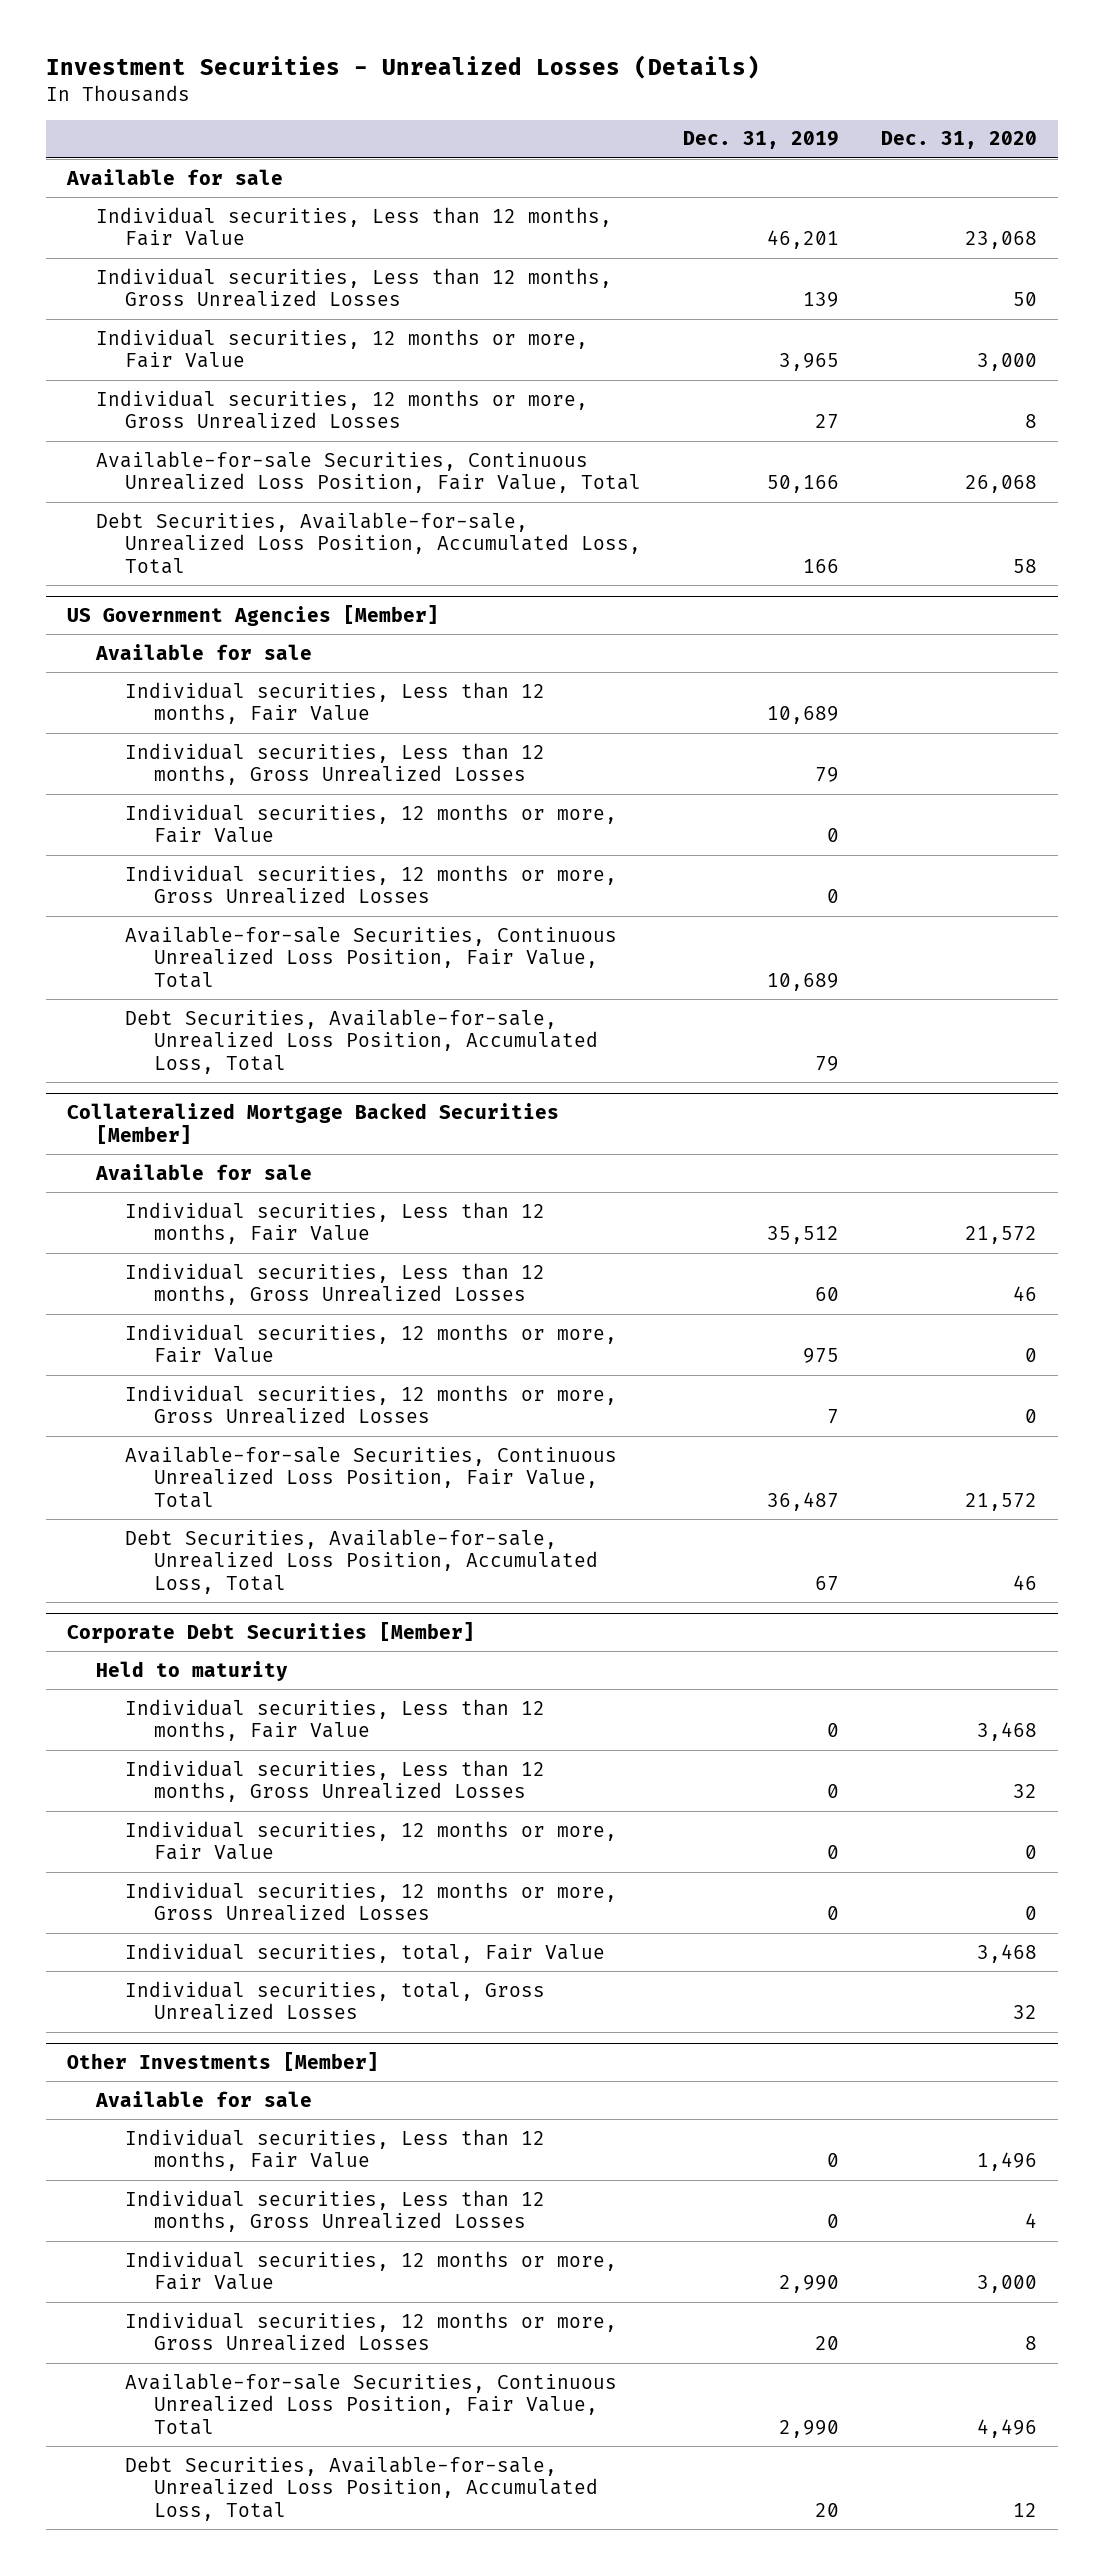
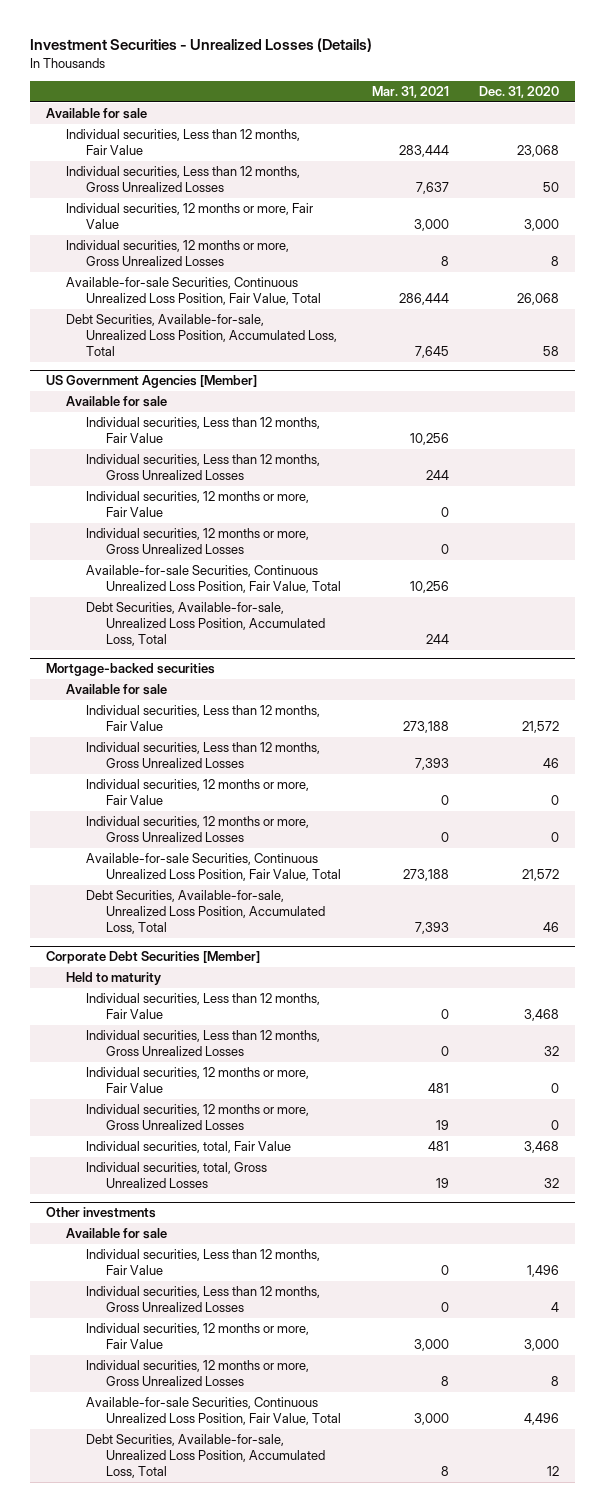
- | Dec. 31, 2019 | Dec. 31, 2020
+ | Mar. 31, 2021 | Dec. 31, 2020
- Collateralized Mortgage Backed Securities [Member]
+ Mortgage-backed securities
- Other Investments [Member]
+ Other investments

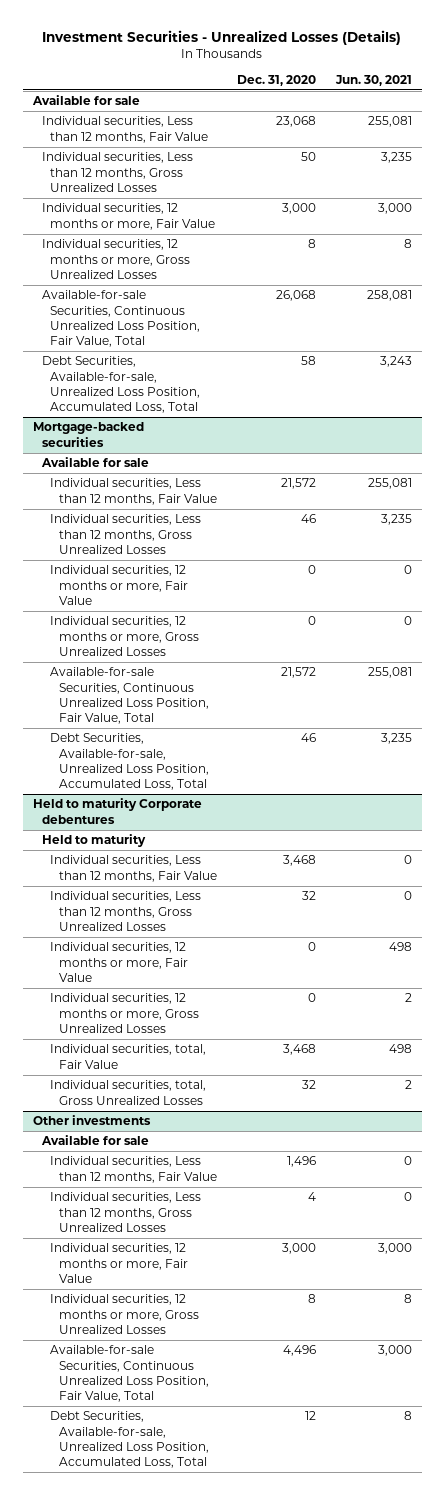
- | Mar. 31, 2021 | Dec. 31, 2020
+ | Dec. 31, 2020 | Jun. 30, 2021
- US Government Agencies [Member]
- Available for sale
- Individual securities, Less than 12 months, Fair Value | 10,256 |
- Individual securities, Less than 12 months, Gross Unrealized Losses | 244 |
- Individual securities, 12 months or more, Fair Value | 0 |
- Individual securities, 12 months or more, Gross Unrealized Losses | 0 |
- Available-for-sale Securities, Continuous Unrealized Loss Position, Fair Value, Total | 10,256 |
- Debt Securities, Available-for-sale, Unrealized Loss Position, Accumulated Loss, Total | 244 |
- Corporate Debt Securities [Member]
+ Held to maturity Corporate debentures

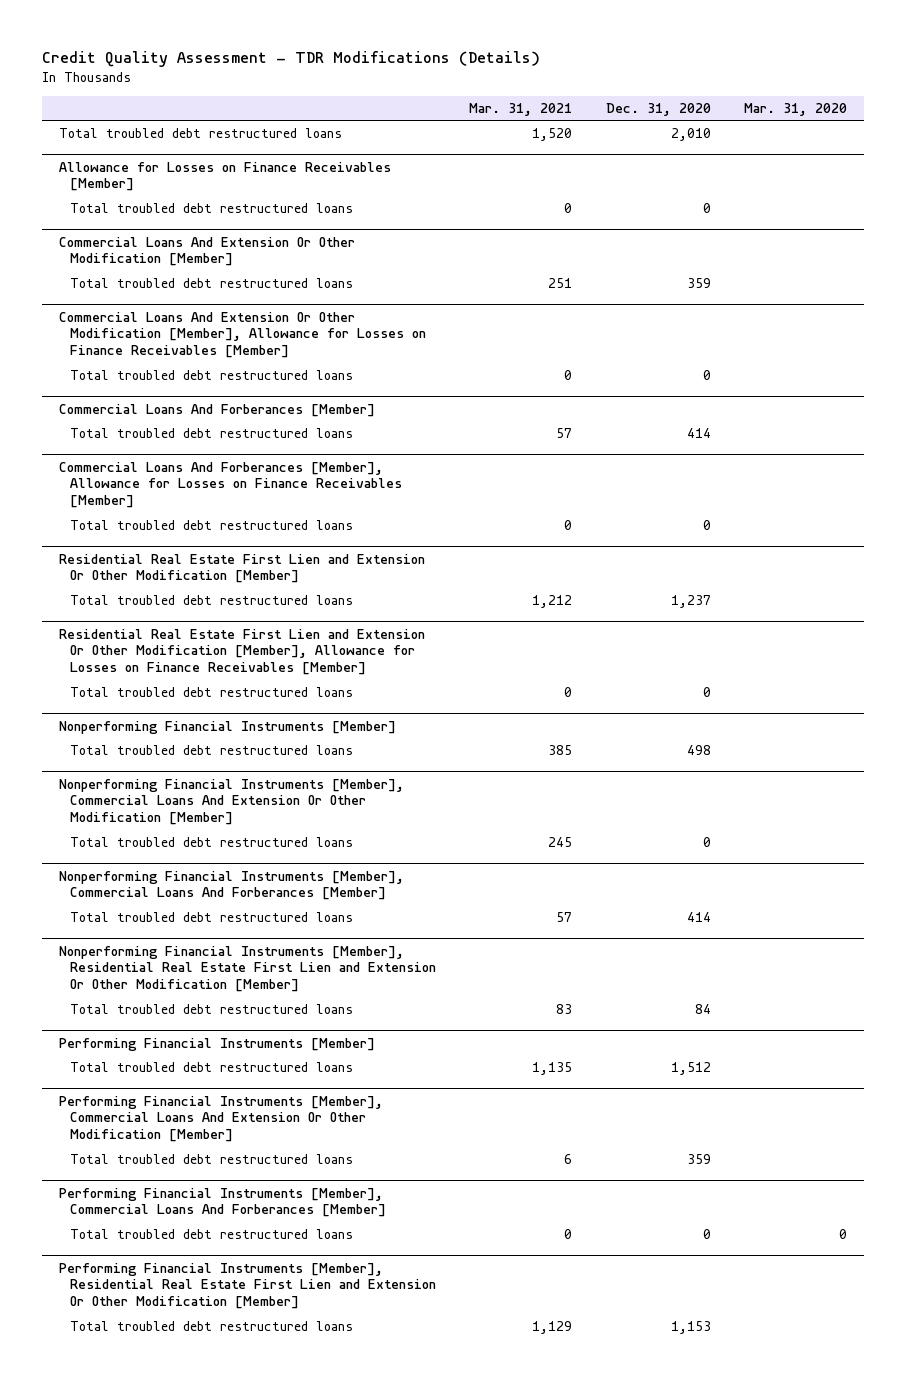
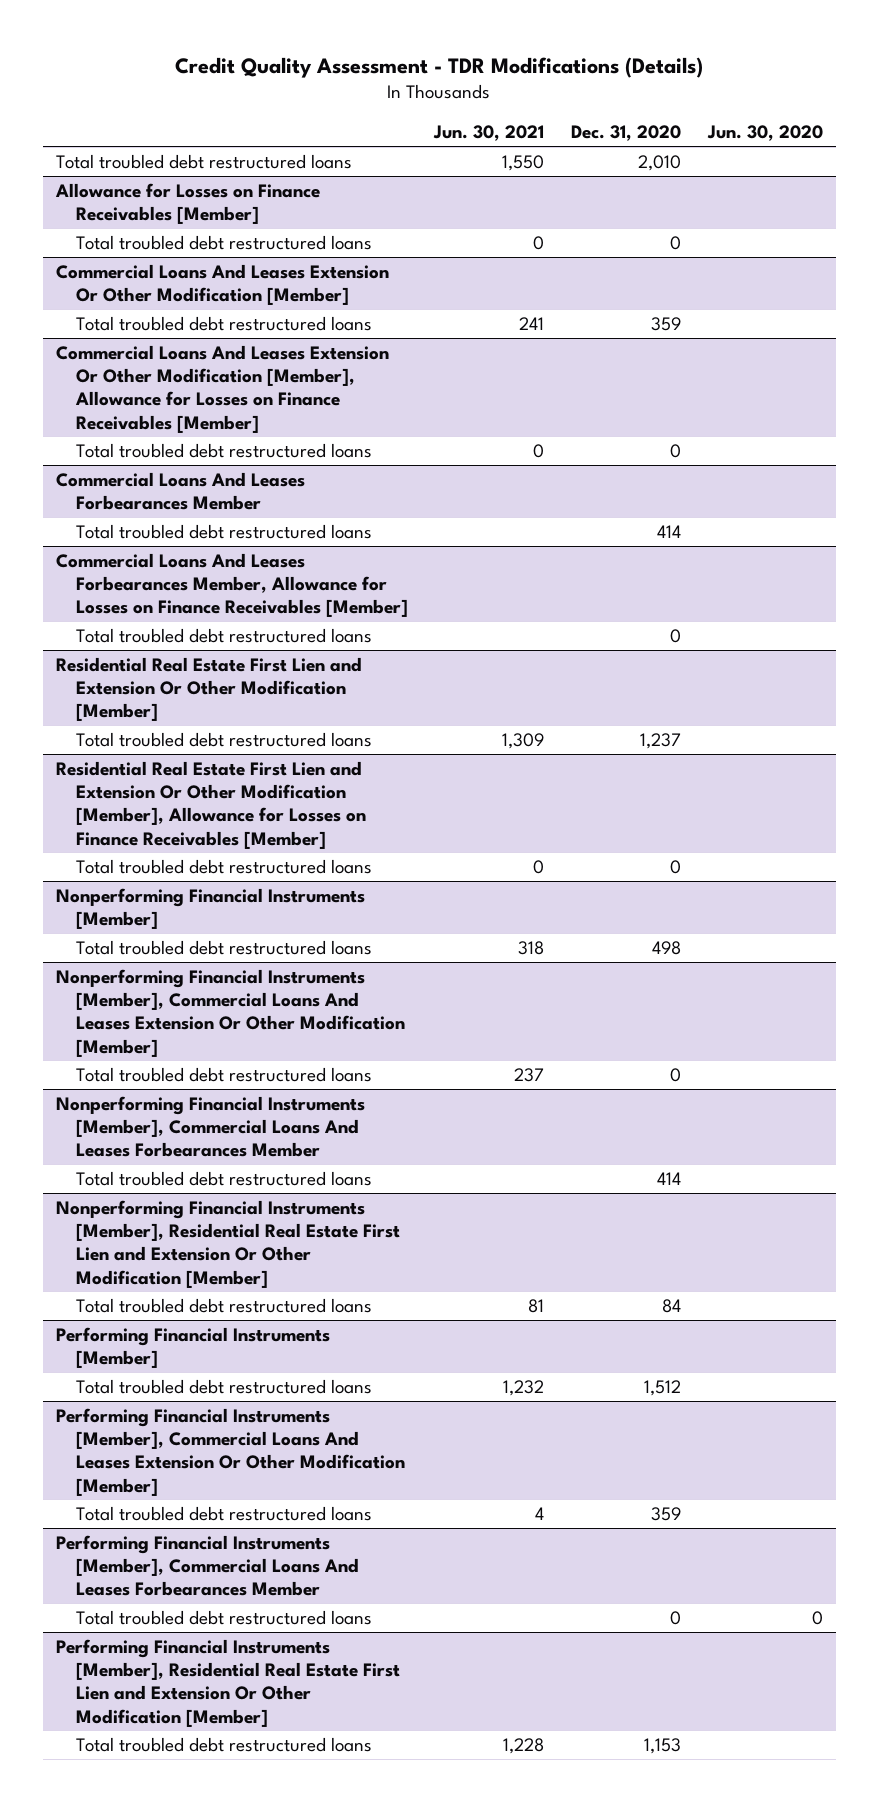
- | Mar. 31, 2021 | Dec. 31, 2020 | Mar. 31, 2020
+ | Jun. 30, 2021 | Dec. 31, 2020 | Jun. 30, 2020
- Commercial Loans And Extension Or Other Modification [Member]
+ Commercial Loans And Leases Extension Or Other Modification [Member]
- Commercial Loans And Extension Or Other Modification [Member], Allowance for Losses on Finance Receivables [Member]
+ Commercial Loans And Leases Extension Or Other Modification [Member], Allowance for Losses on Finance Receivables [Member]
- Commercial Loans And Forberances [Member]
+ Commercial Loans And Leases Forbearances Member
- Commercial Loans And Forberances [Member], Allowance for Losses on Finance Receivables [Member]
+ Commercial Loans And Leases Forbearances Member, Allowance for Losses on Finance Receivables [Member]
- Nonperforming Financial Instruments [Member], Commercial Loans And Extension Or Other Modification [Member]
+ Nonperforming Financial Instruments [Member], Commercial Loans And Leases Extension Or Other Modification [Member]
- Nonperforming Financial Instruments [Member], Commercial Loans And Forberances [Member]
+ Nonperforming Financial Instruments [Member], Commercial Loans And Leases Forbearances Member
- Performing Financial Instruments [Member], Commercial Loans And Extension Or Other Modification [Member]
+ Performing Financial Instruments [Member], Commercial Loans And Leases Extension Or Other Modification [Member]
- Performing Financial Instruments [Member], Commercial Loans And Forberances [Member]
+ Performing Financial Instruments [Member], Commercial Loans And Leases Forbearances Member

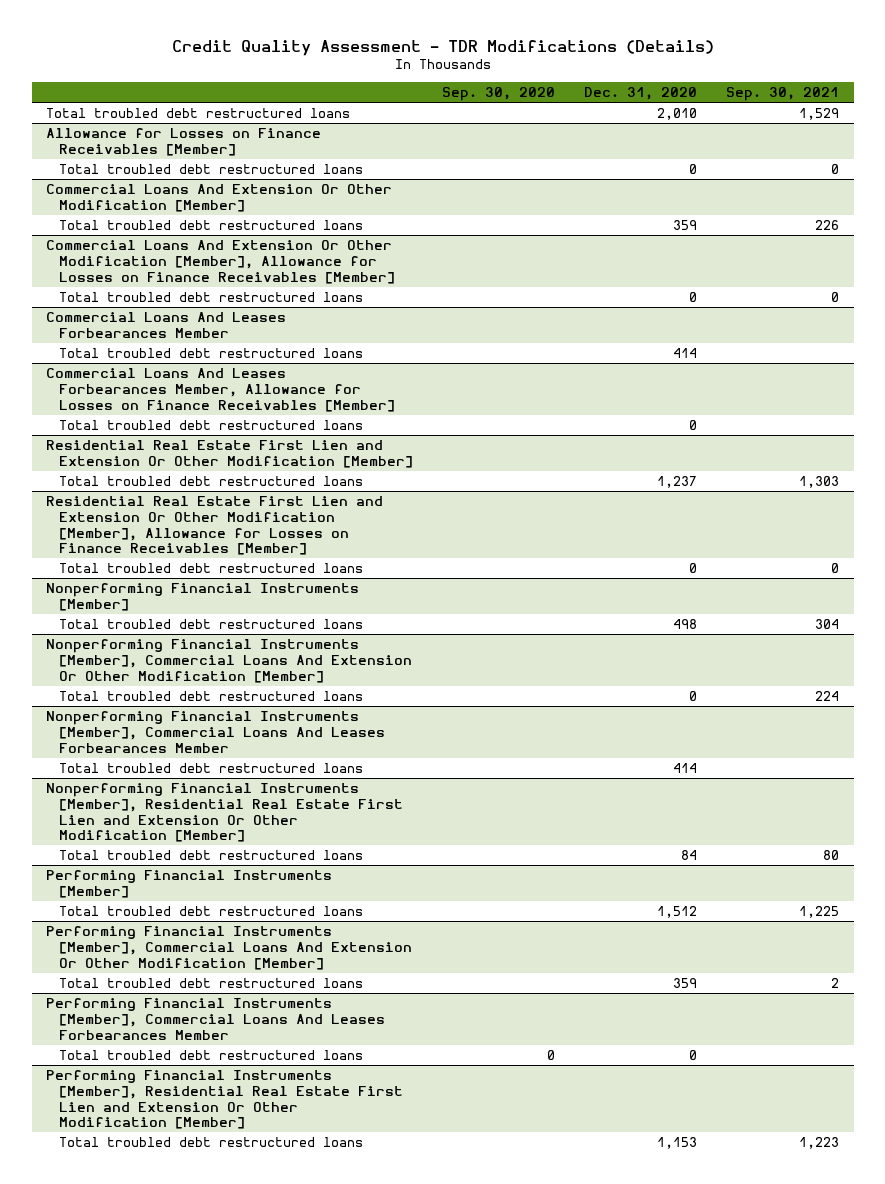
- | Jun. 30, 2021 | Dec. 31, 2020 | Jun. 30, 2020
+ | Sep. 30, 2020 | Dec. 31, 2020 | Sep. 30, 2021
- Commercial Loans And Leases Extension Or Other Modification [Member]
+ Commercial Loans And Extension Or Other Modification [Member]
- Commercial Loans And Leases Extension Or Other Modification [Member], Allowance for Losses on Finance Receivables [Member]
+ Commercial Loans And Extension Or Other Modification [Member], Allowance for Losses on Finance Receivables [Member]
- Nonperforming Financial Instruments [Member], Commercial Loans And Leases Extension Or Other Modification [Member]
+ Nonperforming Financial Instruments [Member], Commercial Loans And Extension Or Other Modification [Member]
- Performing Financial Instruments [Member], Commercial Loans And Leases Extension Or Other Modification [Member]
+ Performing Financial Instruments [Member], Commercial Loans And Extension Or Other Modification [Member]

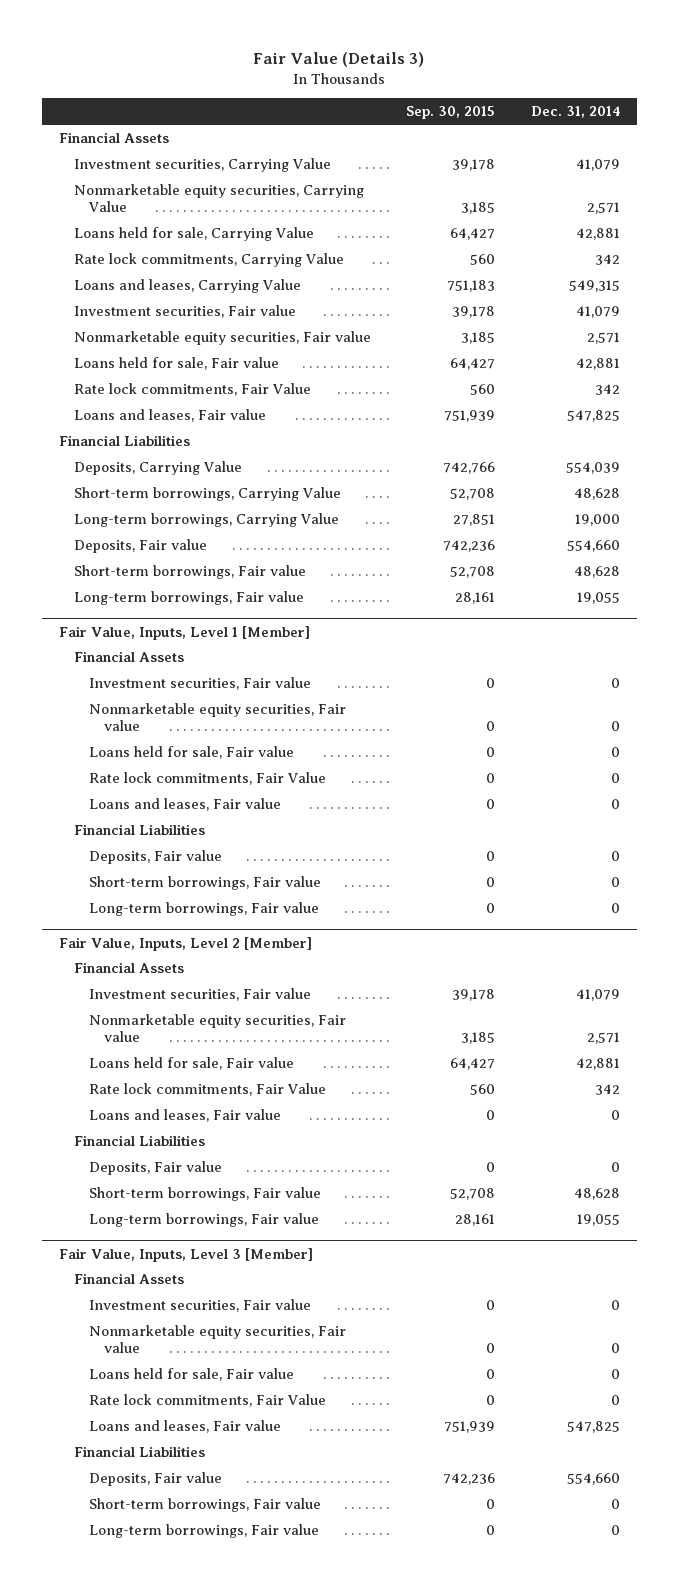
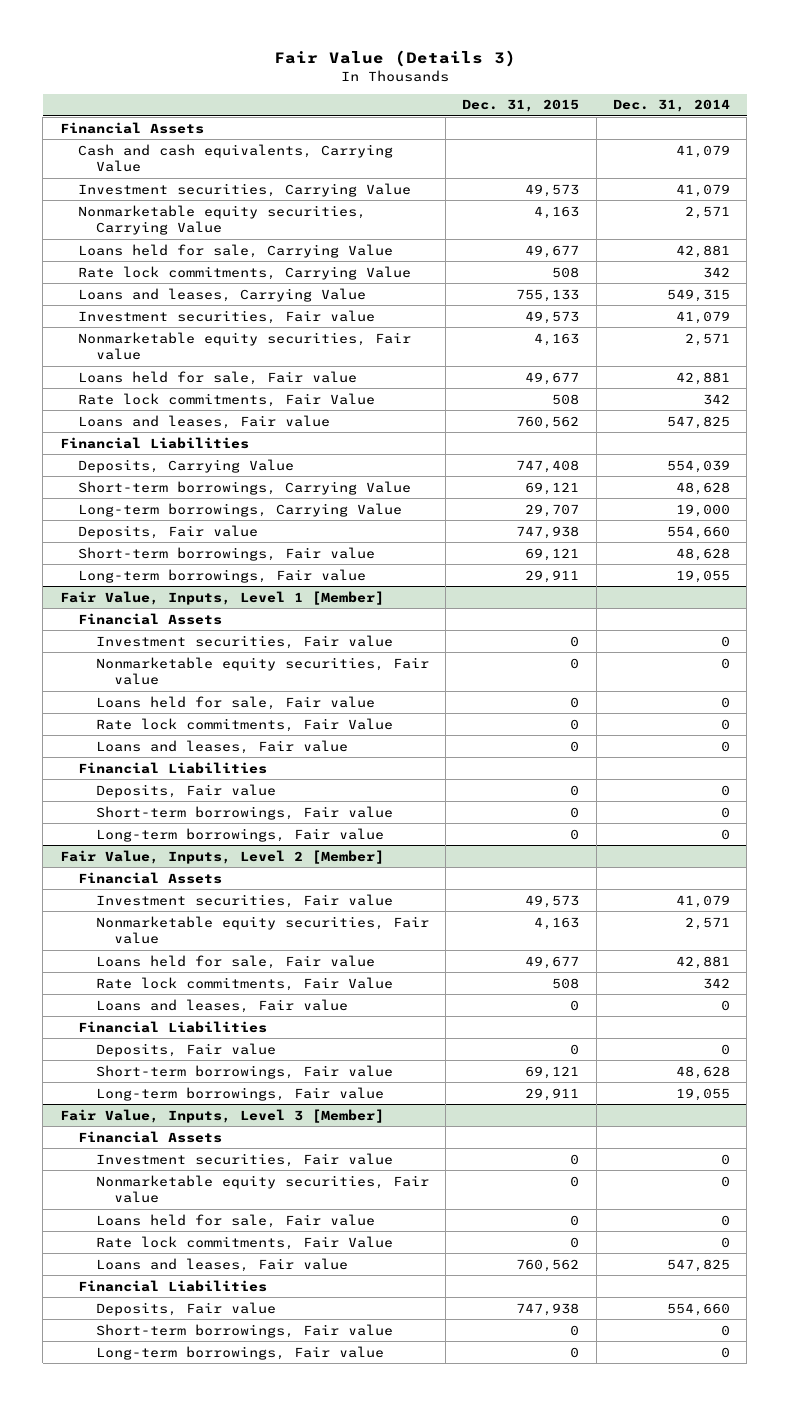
- | Sep. 30, 2015 | Dec. 31, 2014
+ | Dec. 31, 2015 | Dec. 31, 2014
+ Cash and cash equivalents, Carrying Value | | 41,079

